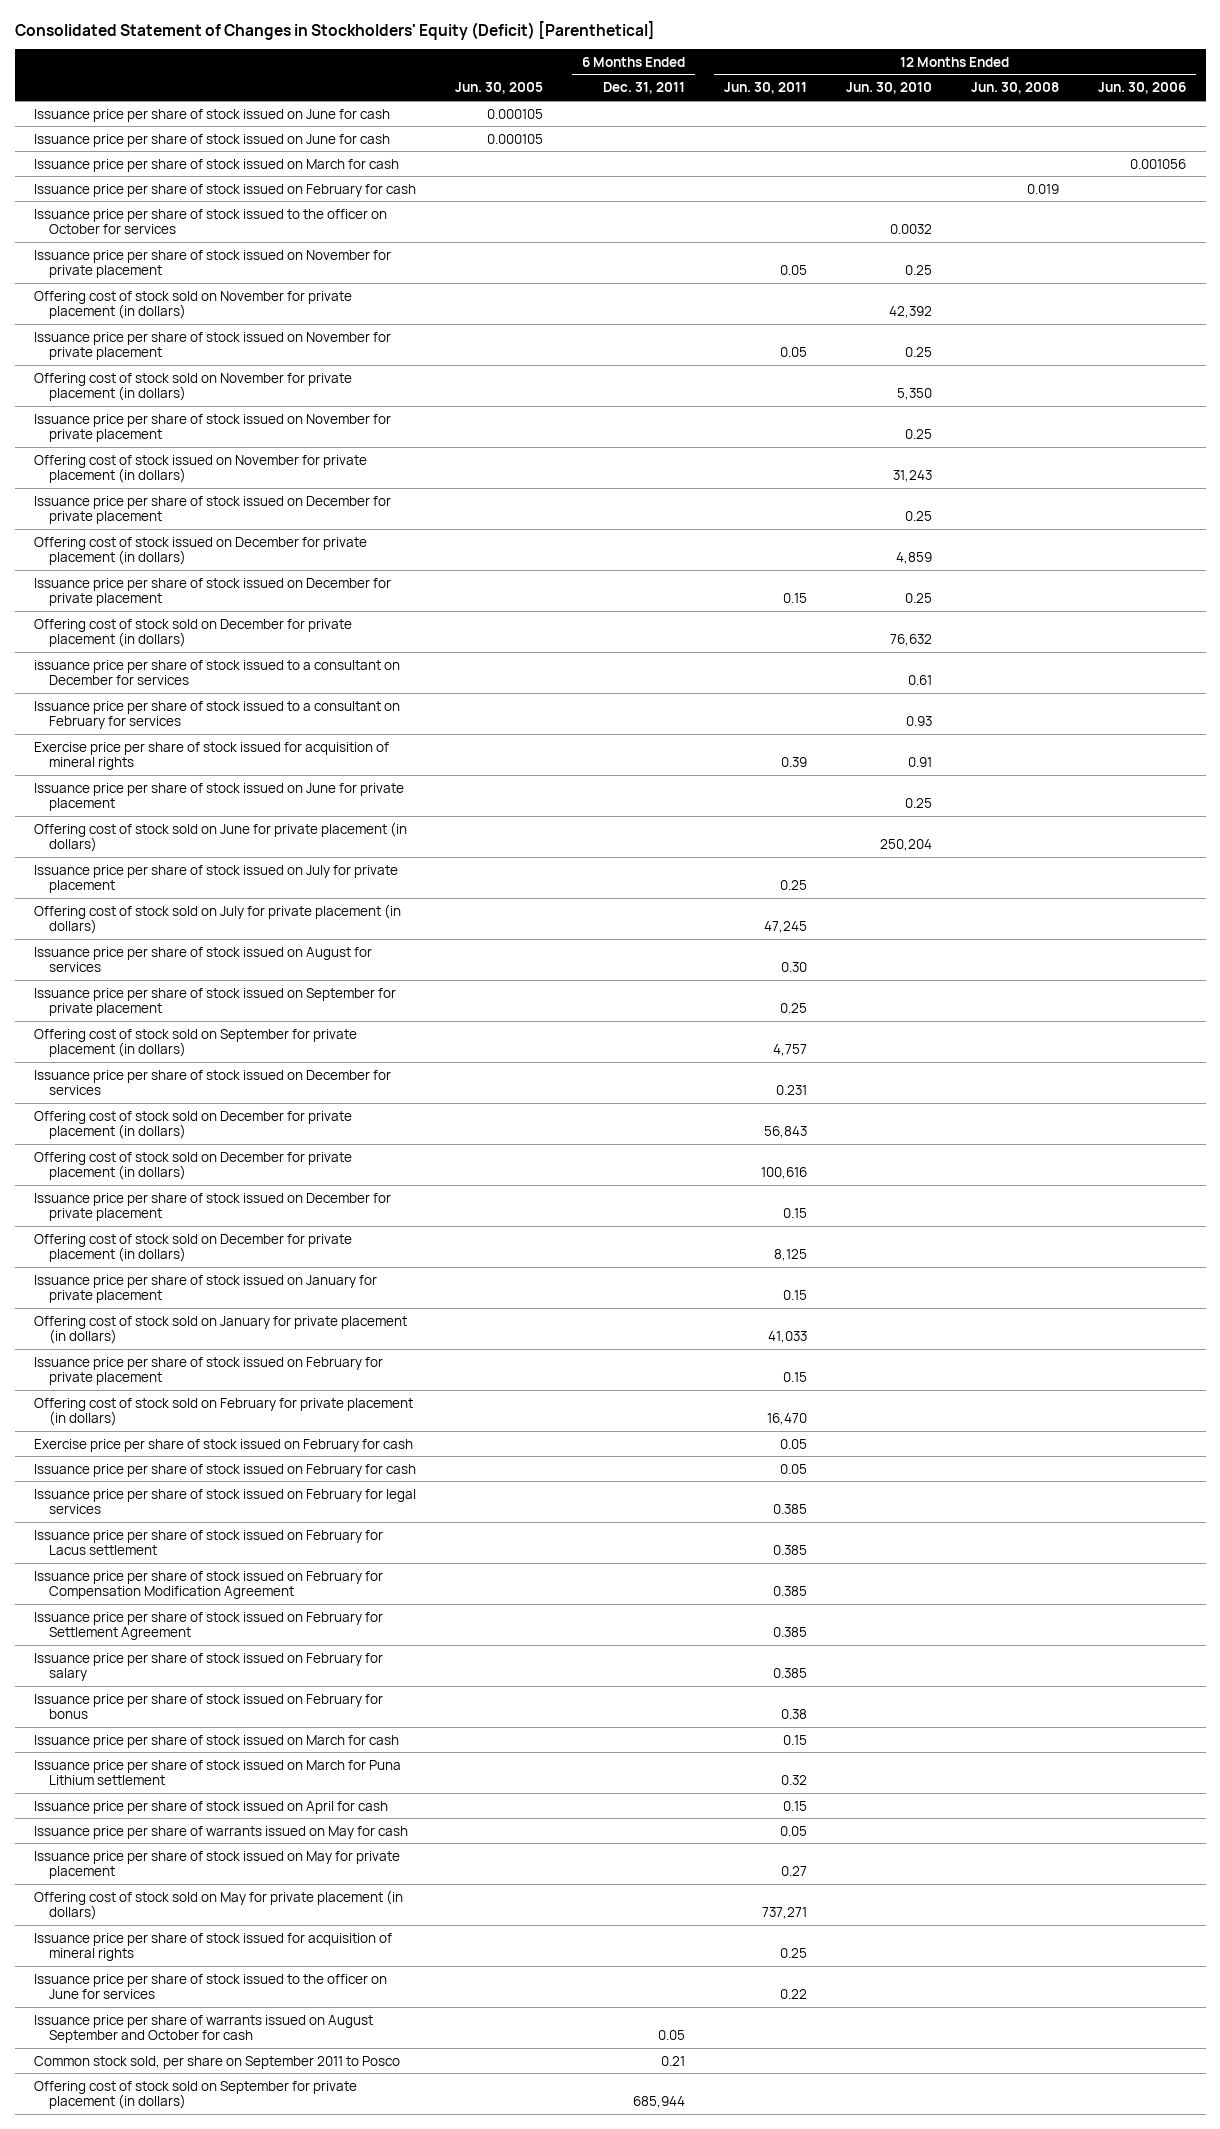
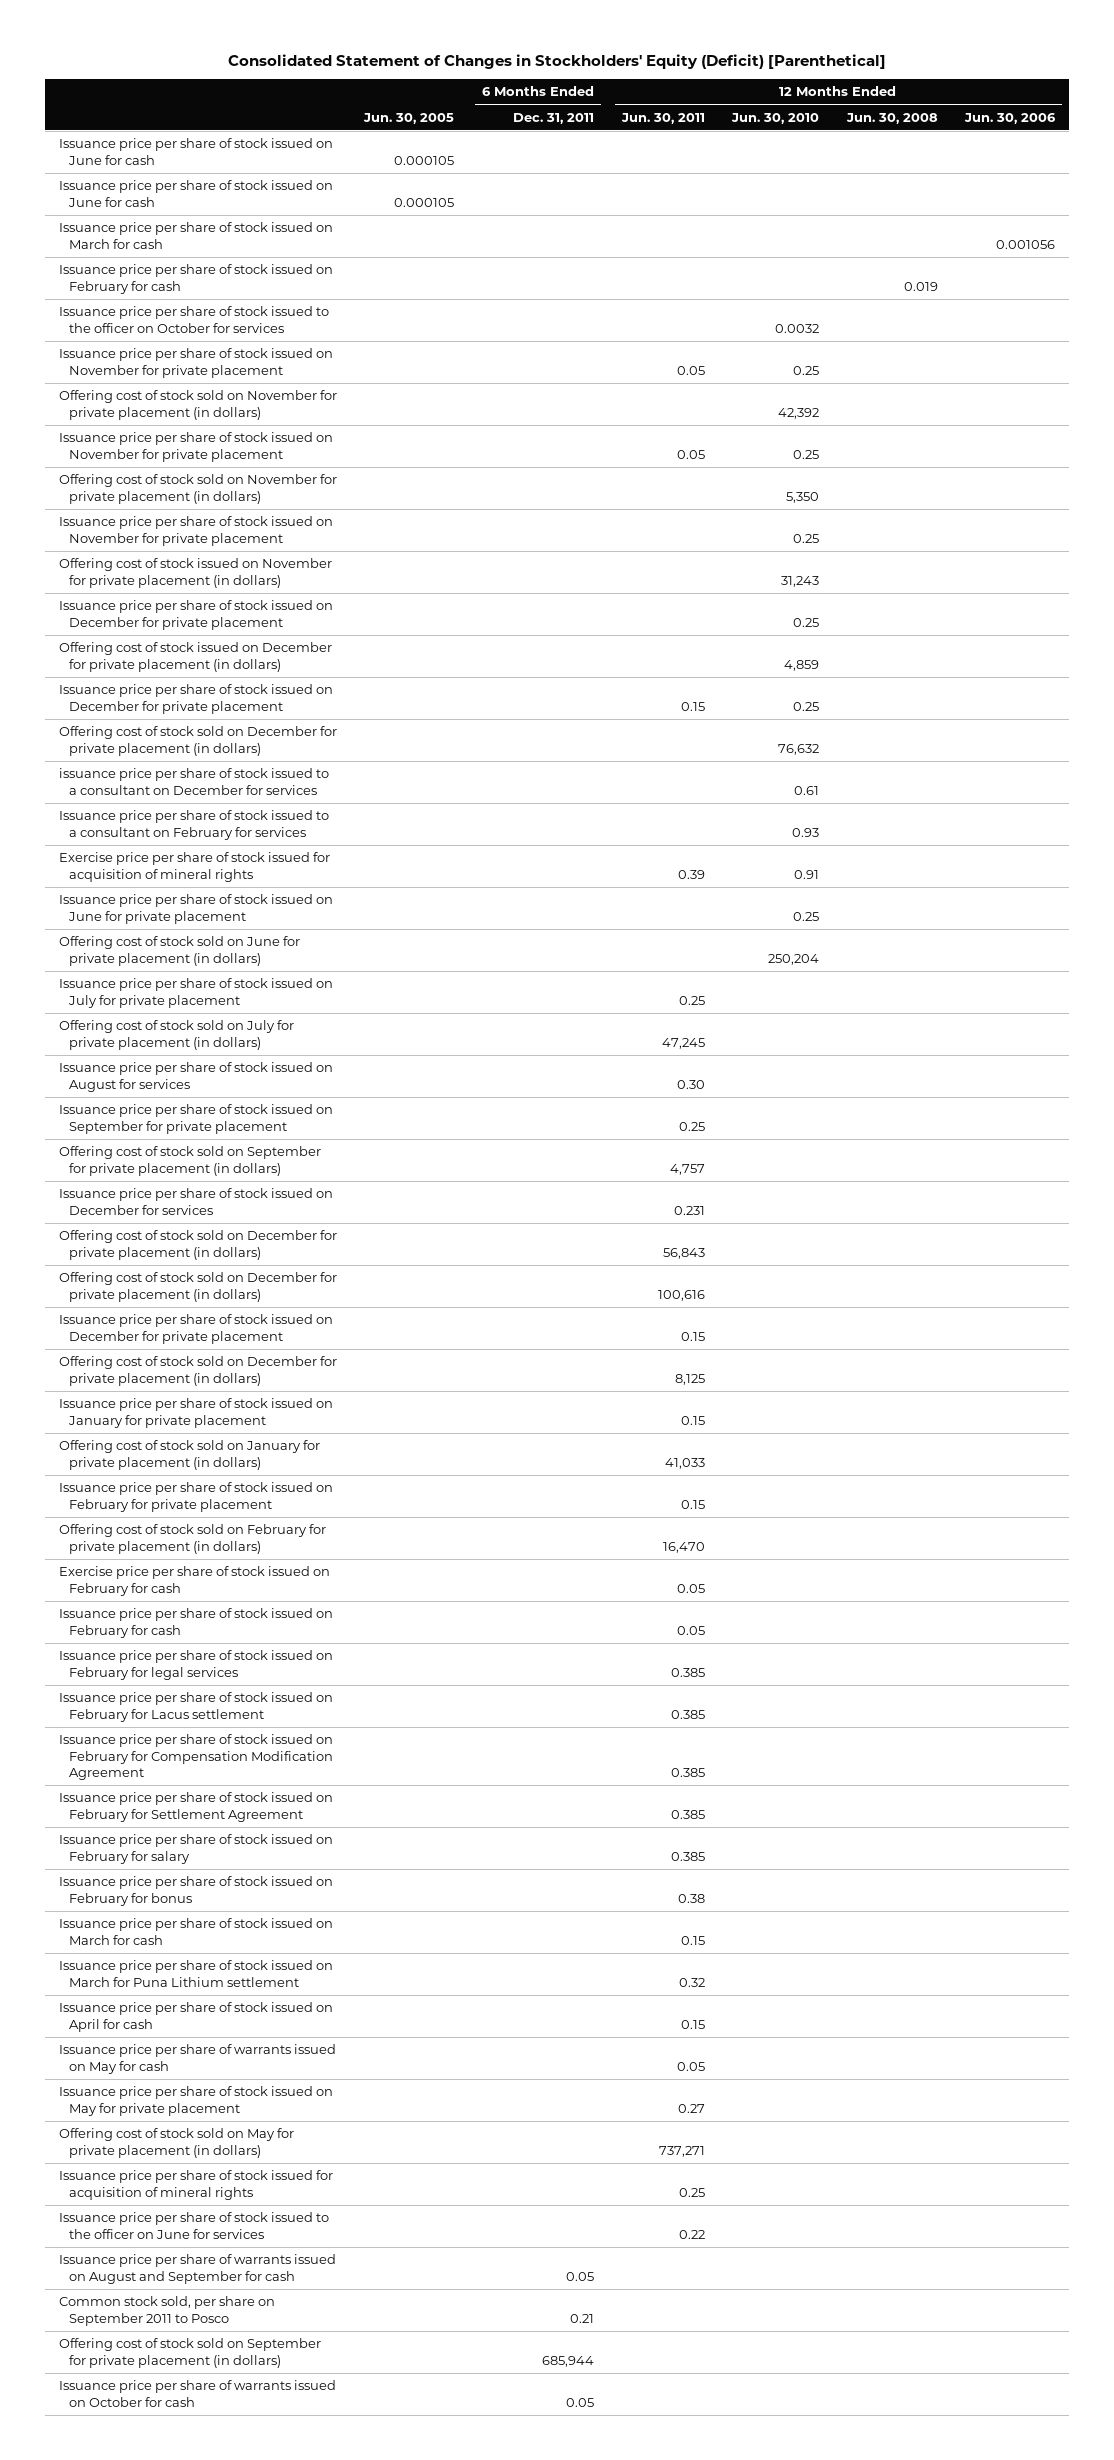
- Issuance price per share of warrants issued on August September and October for cash | | 0.05 | | | |
+ Issuance price per share of warrants issued on August and September for cash | | 0.05 | | | |
+ Issuance price per share of warrants issued on October for cash | | 0.05 | | | |

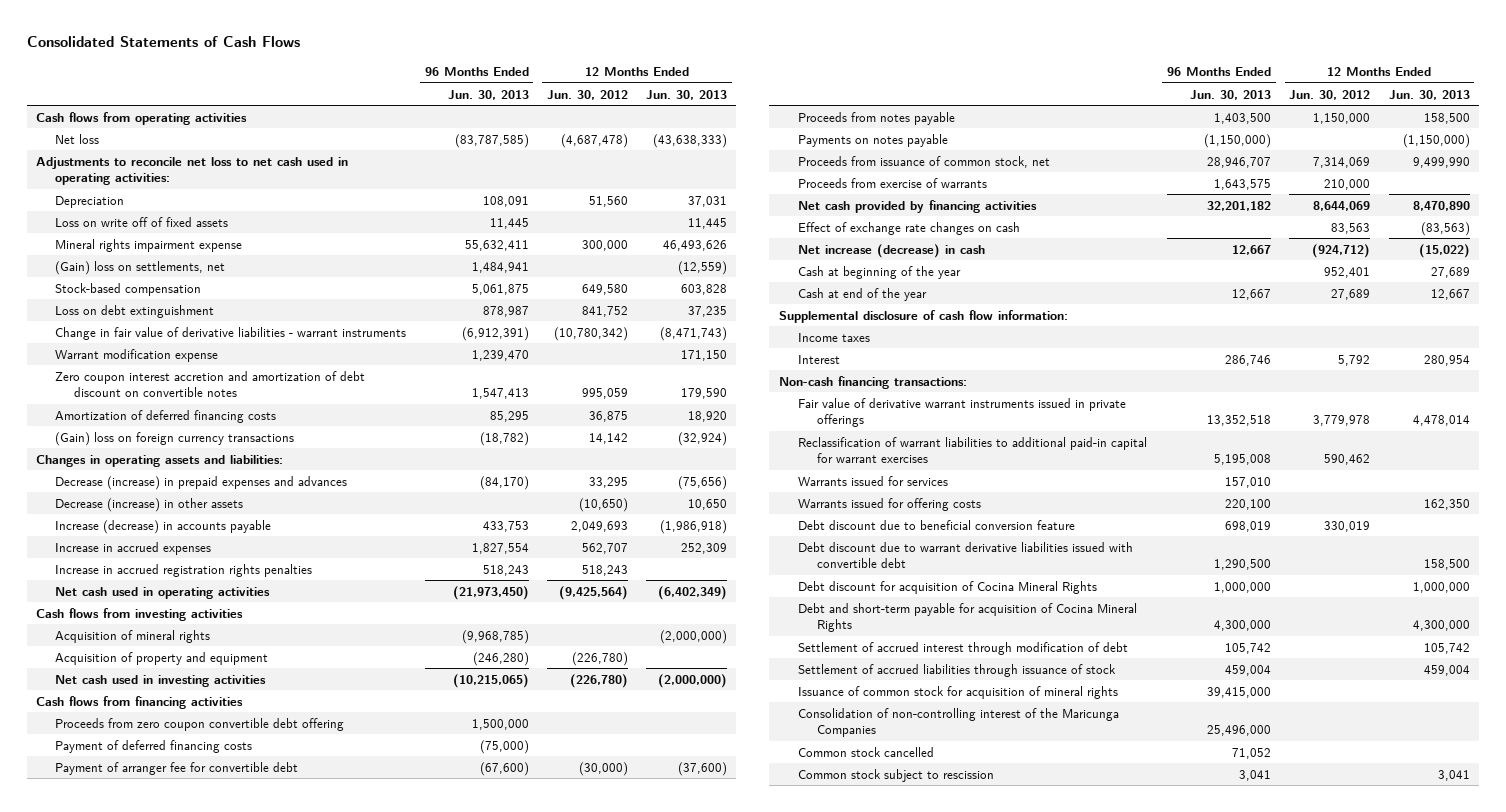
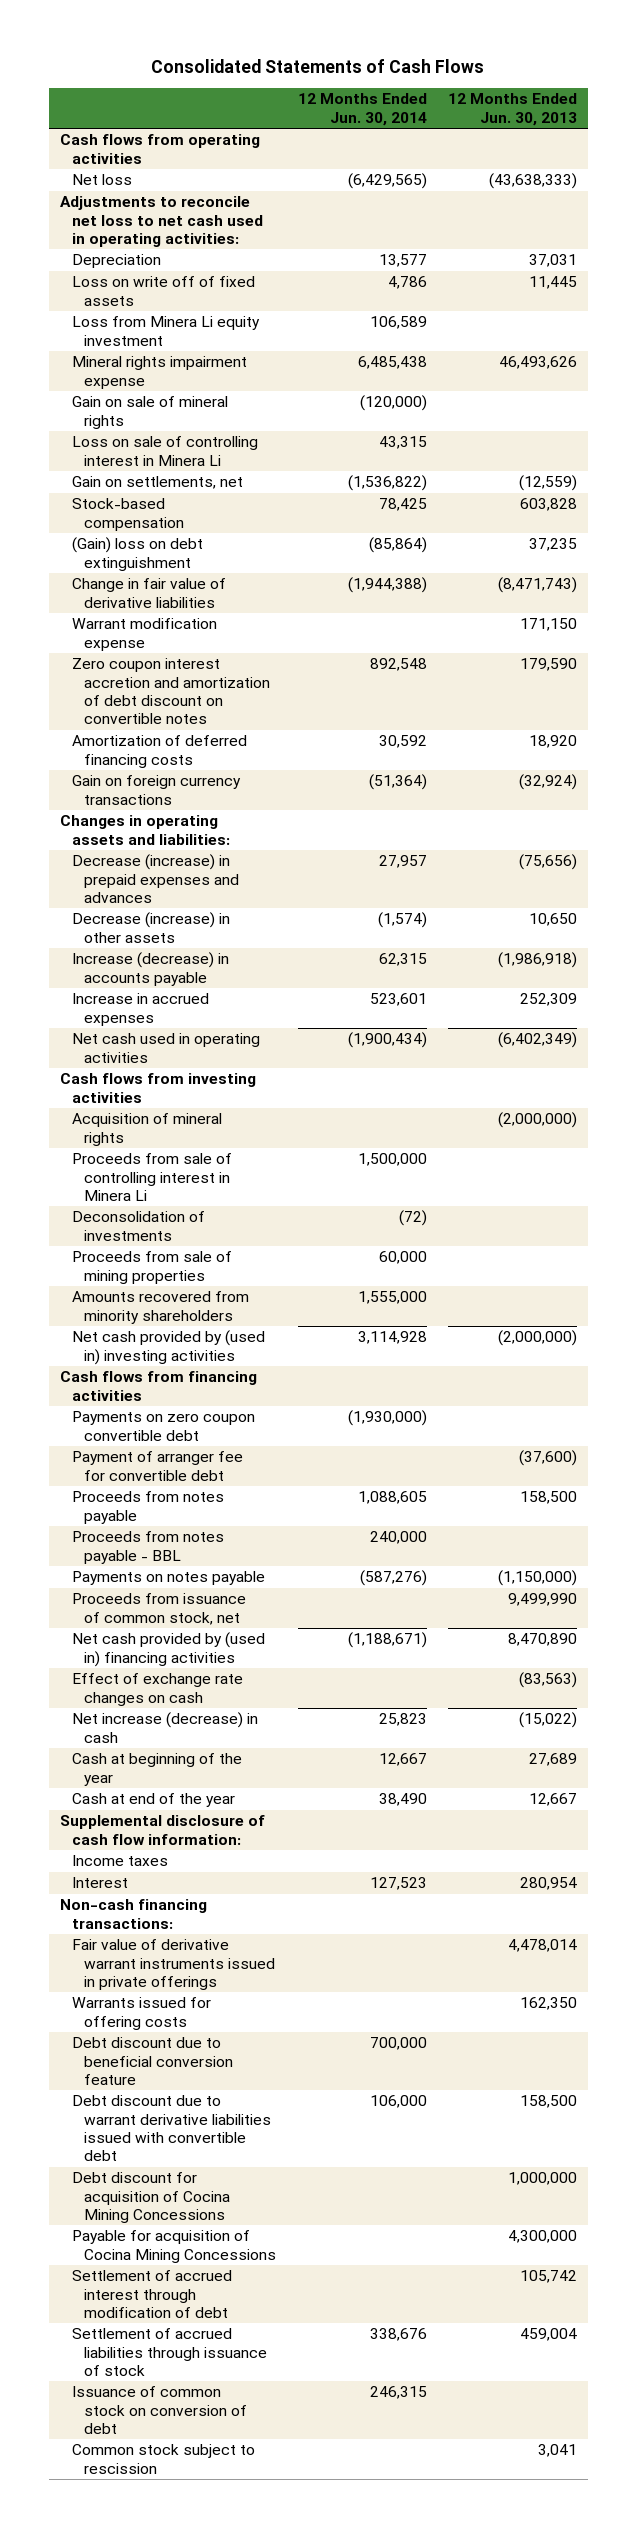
- | 96 Months Ended Jun. 30, 2013 | 12 Months Ended Jun. 30, 2012 | 12 Months Ended Jun. 30, 2013
+ | 12 Months Ended Jun. 30, 2014 | 12 Months Ended Jun. 30, 2013
+ Loss from Minera Li equity investment | 106,589 |
- (Gain) loss on settlements, net | 1,484,941 | | (12,559)
+ Gain on sale of mineral rights | (120,000) |
+ Loss on sale of controlling interest in Minera Li | 43,315 |
+ Gain on settlements, net | (1,536,822) | (12,559)
- Loss on debt extinguishment | 878,987 | 841,752 | 37,235
- Change in fair value of derivative liabilities - warrant instruments | (6,912,391) | (10,780,342) | (8,471,743)
+ (Gain) loss on debt extinguishment | (85,864) | 37,235
+ Change in fair value of derivative liabilities | (1,944,388) | (8,471,743)
- (Gain) loss on foreign currency transactions | (18,782) | 14,142 | (32,924)
+ Gain on foreign currency transactions | (51,364) | (32,924)
- Increase in accrued registration rights penalties | 518,243 | 518,243 |
- Acquisition of property and equipment | (246,280) | (226,780) |
- Net cash used in investing activities | (10,215,065) | (226,780) | (2,000,000)
+ Proceeds from sale of controlling interest in Minera Li | 1,500,000 |
+ Deconsolidation of investments | (72) |
+ Proceeds from sale of mining properties | 60,000 |
+ Amounts recovered from minority shareholders | 1,555,000 |
+ Net cash provided by (used in) investing activities | 3,114,928 | (2,000,000)
- Proceeds from zero coupon convertible debt offering | 1,500,000 | |
- Payment of deferred financing costs | (75,000) | |
+ Payments on zero coupon convertible debt | (1,930,000) |
+ Proceeds from notes payable - BBL | 240,000 |
- Proceeds from exercise of warrants | 1,643,575 | 210,000 |
- Net cash provided by financing activities | 32,201,182 | 8,644,069 | 8,470,890
+ Net cash provided by (used in) financing activities | (1,188,671) | 8,470,890
- Reclassification of warrant liabilities to additional paid-in capital for warrant exercises | 5,195,008 | 590,462 |
- Warrants issued for services | 157,010 | |
- Debt discount for acquisition of Cocina Mineral Rights | 1,000,000 | | 1,000,000
- Debt and short-term payable for acquisition of Cocina Mineral Rights | 4,300,000 | | 4,300,000
+ Debt discount for acquisition of Cocina Mining Concessions | | 1,000,000
+ Payable for acquisition of Cocina Mining Concessions | | 4,300,000
- Issuance of common stock for acquisition of mineral rights | 39,415,000 | |
- Consolidation of non-controlling interest of the Maricunga Companies | 25,496,000 | |
- Common stock cancelled | 71,052 | |
+ Issuance of common stock on conversion of debt | 246,315 |

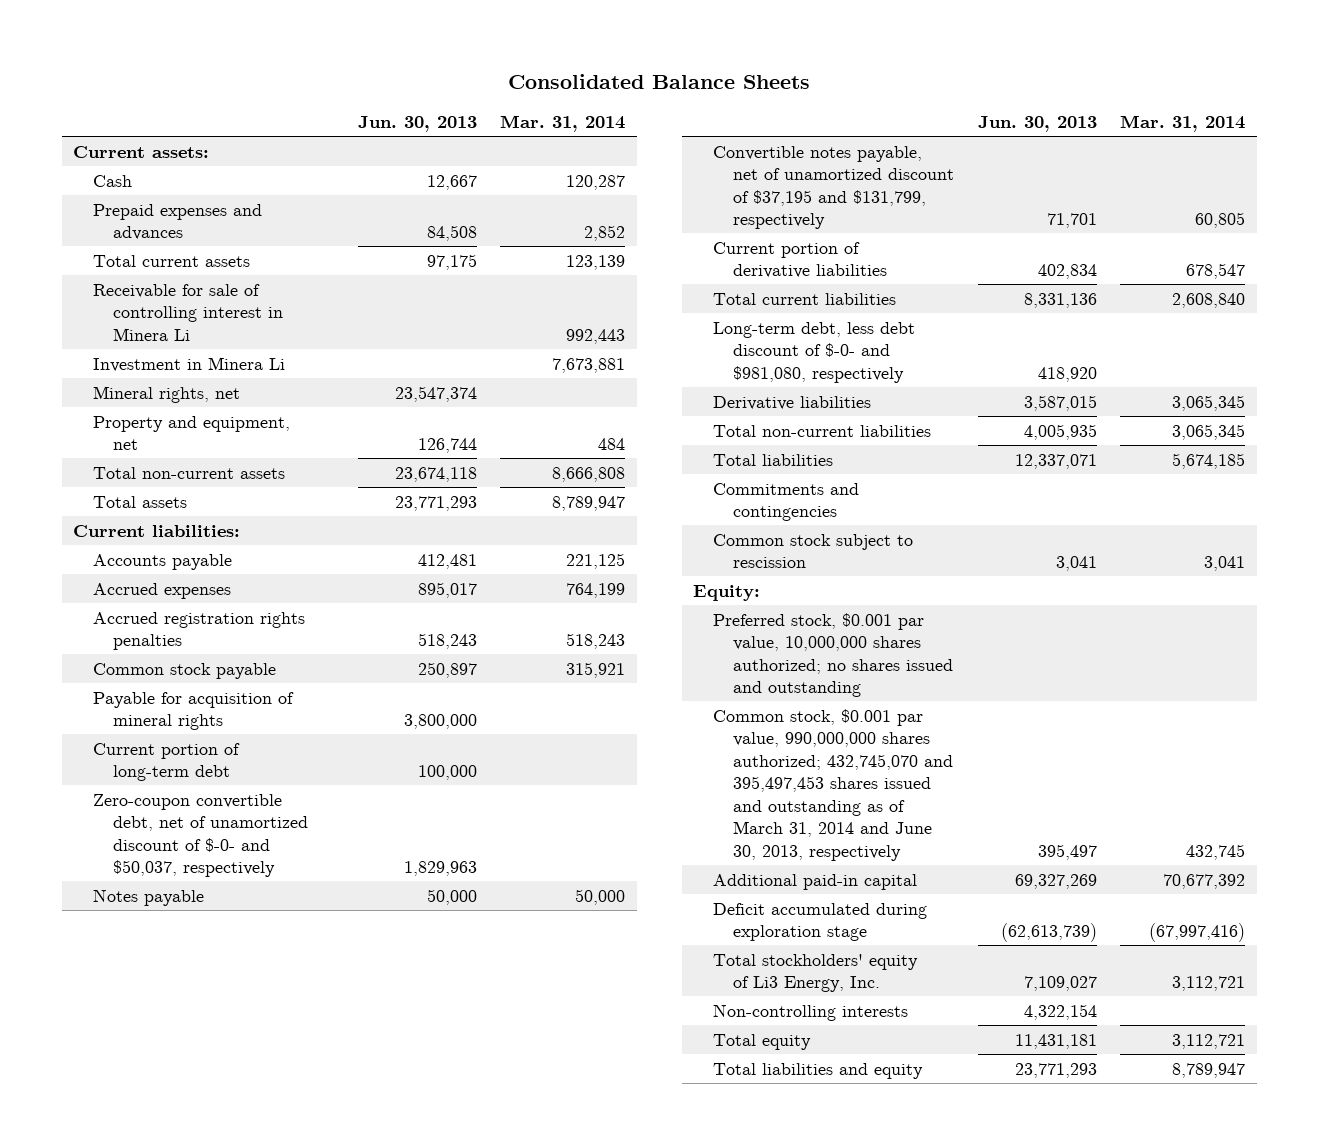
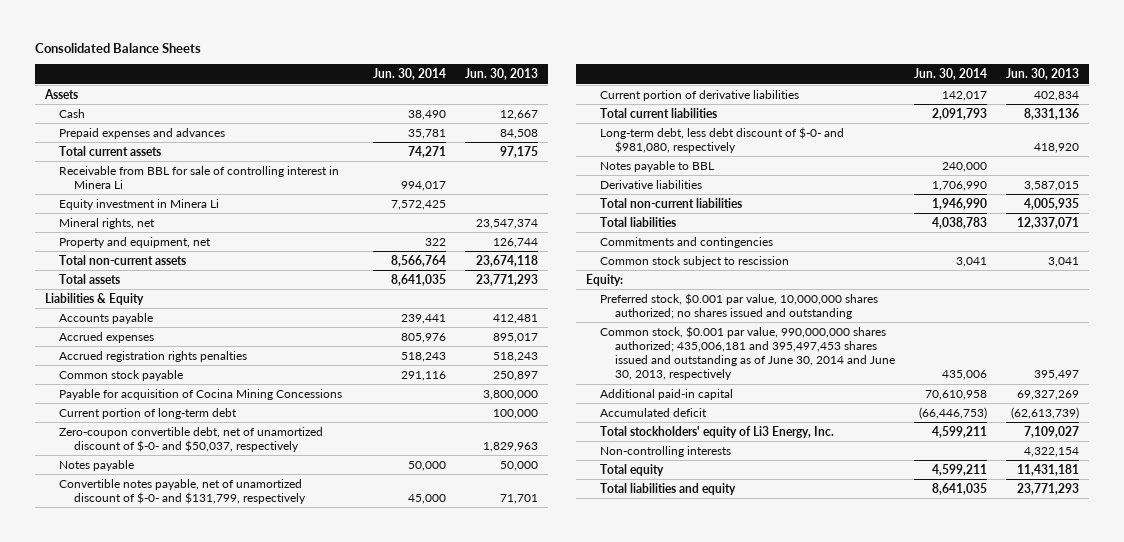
- | Jun. 30, 2013 | Mar. 31, 2014
+ | Jun. 30, 2014 | Jun. 30, 2013
- Current assets:
+ Assets
- Receivable for sale of controlling interest in Minera Li | | 992,443
- Investment in Minera Li | | 7,673,881
+ Receivable from BBL for sale of controlling interest in Minera Li | 994,017 |
+ Equity investment in Minera Li | 7,572,425 |
- Current liabilities:
+ Liabilities & Equity
- Payable for acquisition of mineral rights | 3,800,000 |
+ Payable for acquisition of Cocina Mining Concessions | | 3,800,000
- Convertible notes payable, net of unamortized discount of $37,195 and $131,799, respectively | 71,701 | 60,805
+ Convertible notes payable, net of unamortized discount of $-0- and $131,799, respectively | 45,000 | 71,701
+ Notes payable to BBL | 240,000 |
- Common stock, $0.001 par value, 990,000,000 shares authorized; 432,745,070 and 395,497,453 shares issued and outstanding as of March 31, 2014 and June 30, 2013, respectively | 395,497 | 432,745
+ Common stock, $0.001 par value, 990,000,000 shares authorized; 435,006,181 and 395,497,453 shares issued and outstanding as of June 30, 2014 and June 30, 2013, respectively | 435,006 | 395,497
- Deficit accumulated during exploration stage | (62,613,739) | (67,997,416)
+ Accumulated deficit | (66,446,753) | (62,613,739)

